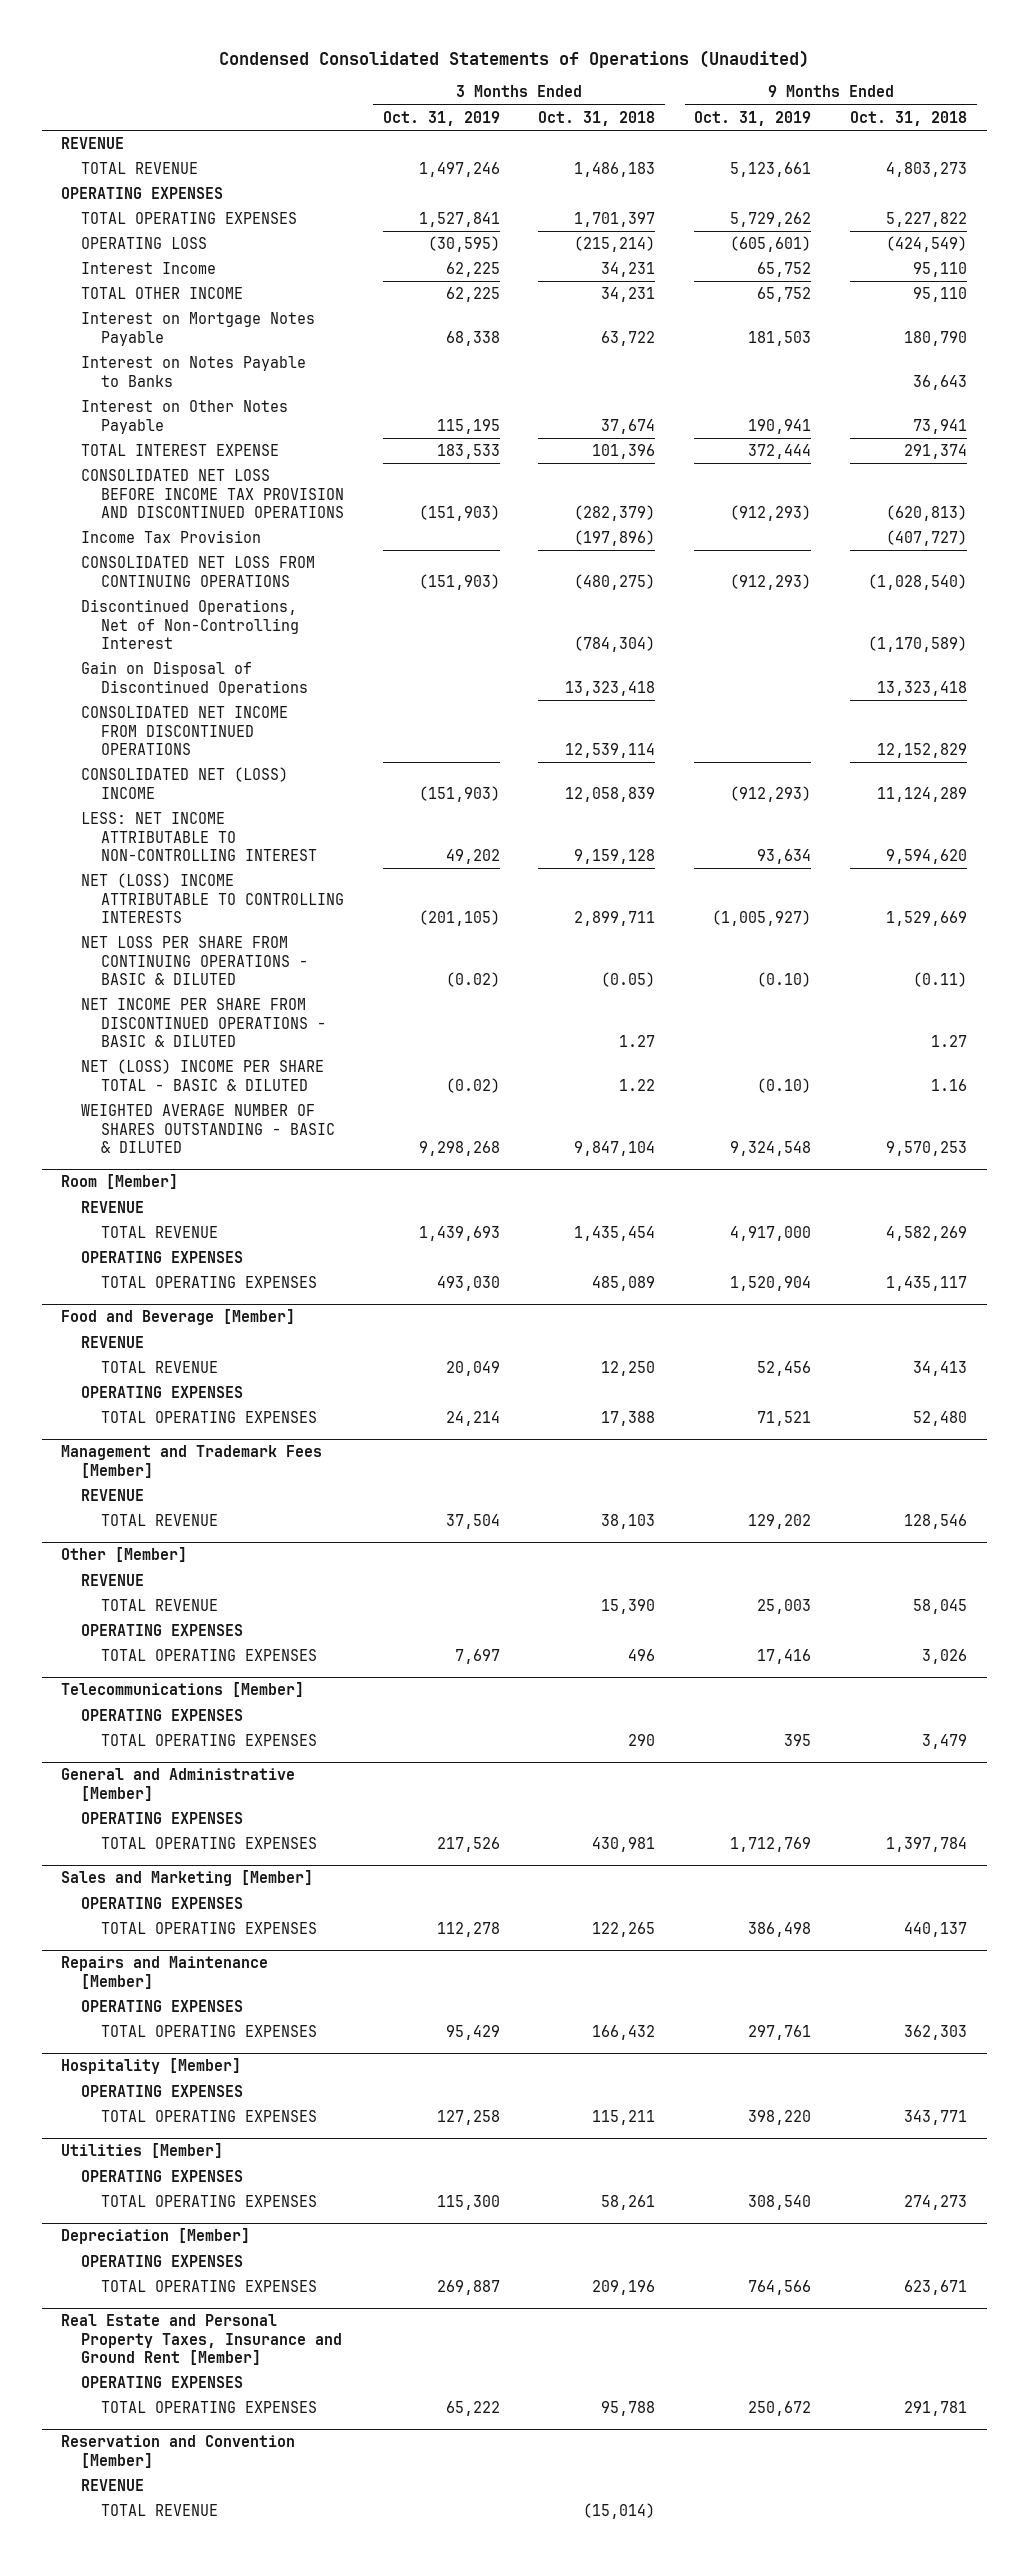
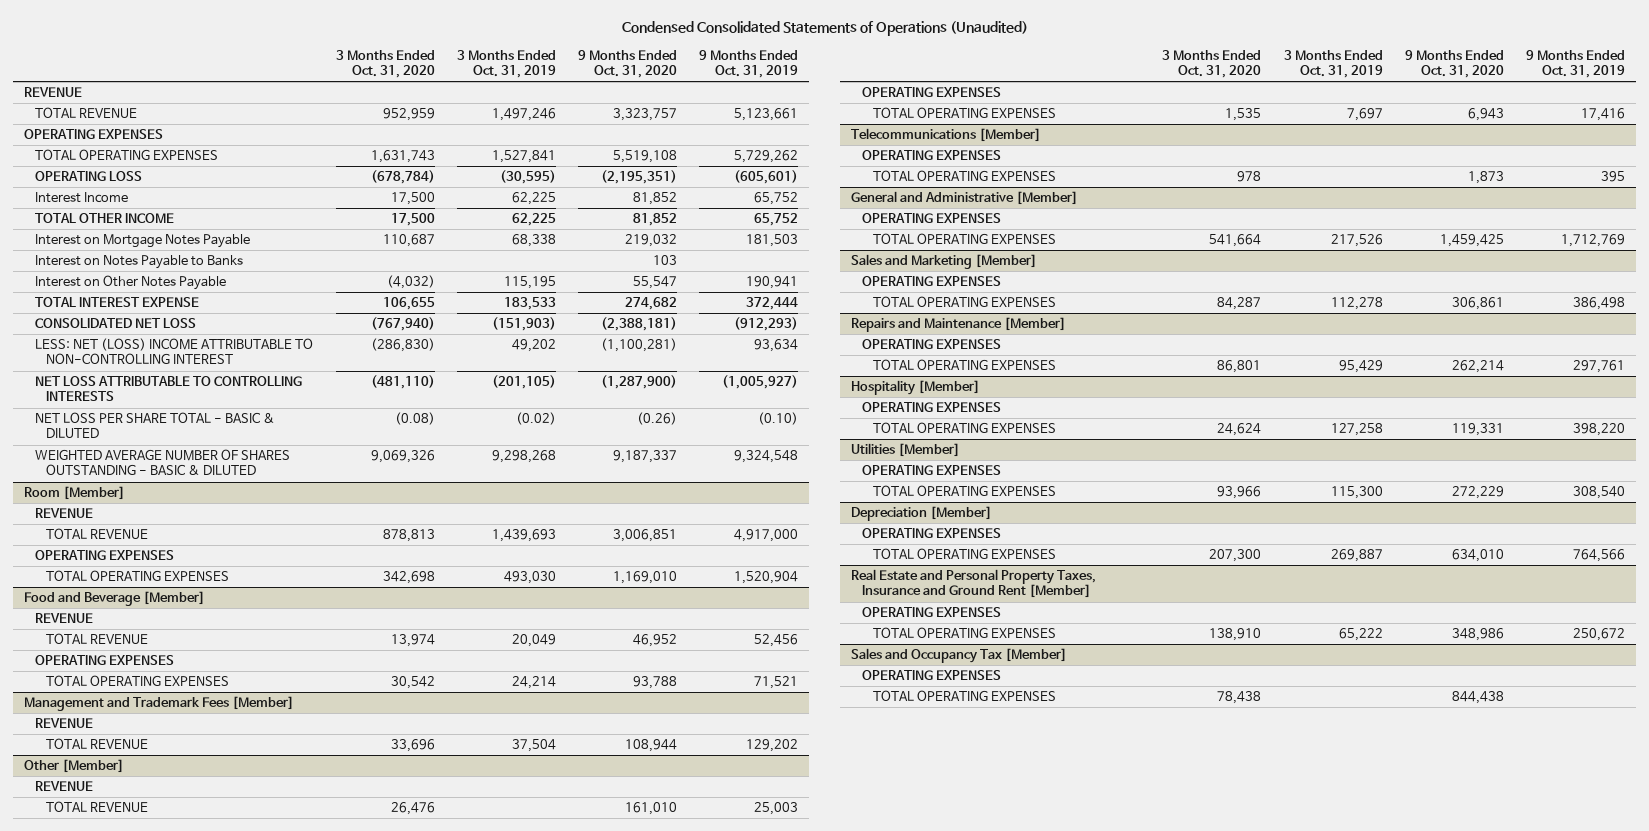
- | 3 Months Ended Oct. 31, 2019 | 3 Months Ended Oct. 31, 2018 | 9 Months Ended Oct. 31, 2019 | 9 Months Ended Oct. 31, 2018
+ | 3 Months Ended Oct. 31, 2020 | 3 Months Ended Oct. 31, 2019 | 9 Months Ended Oct. 31, 2020 | 9 Months Ended Oct. 31, 2019
- CONSOLIDATED NET LOSS BEFORE INCOME TAX PROVISION AND DISCONTINUED OPERATIONS | (151,903) | (282,379) | (912,293) | (620,813)
- Income Tax Provision | | (197,896) | | (407,727)
- CONSOLIDATED NET LOSS FROM CONTINUING OPERATIONS | (151,903) | (480,275) | (912,293) | (1,028,540)
- Discontinued Operations, Net of Non-Controlling Interest | | (784,304) | | (1,170,589)
- Gain on Disposal of Discontinued Operations | | 13,323,418 | | 13,323,418
- CONSOLIDATED NET INCOME FROM DISCONTINUED OPERATIONS | | 12,539,114 | | 12,152,829
- CONSOLIDATED NET (LOSS) INCOME | (151,903) | 12,058,839 | (912,293) | 11,124,289
- LESS: NET INCOME ATTRIBUTABLE TO NON-CONTROLLING INTEREST | 49,202 | 9,159,128 | 93,634 | 9,594,620
- NET (LOSS) INCOME ATTRIBUTABLE TO CONTROLLING INTERESTS | (201,105) | 2,899,711 | (1,005,927) | 1,529,669
- NET LOSS PER SHARE FROM CONTINUING OPERATIONS - BASIC & DILUTED | (0.02) | (0.05) | (0.10) | (0.11)
- NET INCOME PER SHARE FROM DISCONTINUED OPERATIONS - BASIC & DILUTED | | 1.27 | | 1.27
- NET (LOSS) INCOME PER SHARE TOTAL - BASIC & DILUTED | (0.02) | 1.22 | (0.10) | 1.16
+ CONSOLIDATED NET LOSS | (767,940) | (151,903) | (2,388,181) | (912,293)
+ LESS: NET (LOSS) INCOME ATTRIBUTABLE TO NON-CONTROLLING INTEREST | (286,830) | 49,202 | (1,100,281) | 93,634
+ NET LOSS ATTRIBUTABLE TO CONTROLLING INTERESTS | (481,110) | (201,105) | (1,287,900) | (1,005,927)
+ NET LOSS PER SHARE TOTAL - BASIC & DILUTED | (0.08) | (0.02) | (0.26) | (0.10)
- Reservation and Convention [Member]
- REVENUE
- TOTAL REVENUE | | (15,014) | |
+ Sales and Occupancy Tax [Member]
+ OPERATING EXPENSES
+ TOTAL OPERATING EXPENSES | 78,438 | | 844,438 |

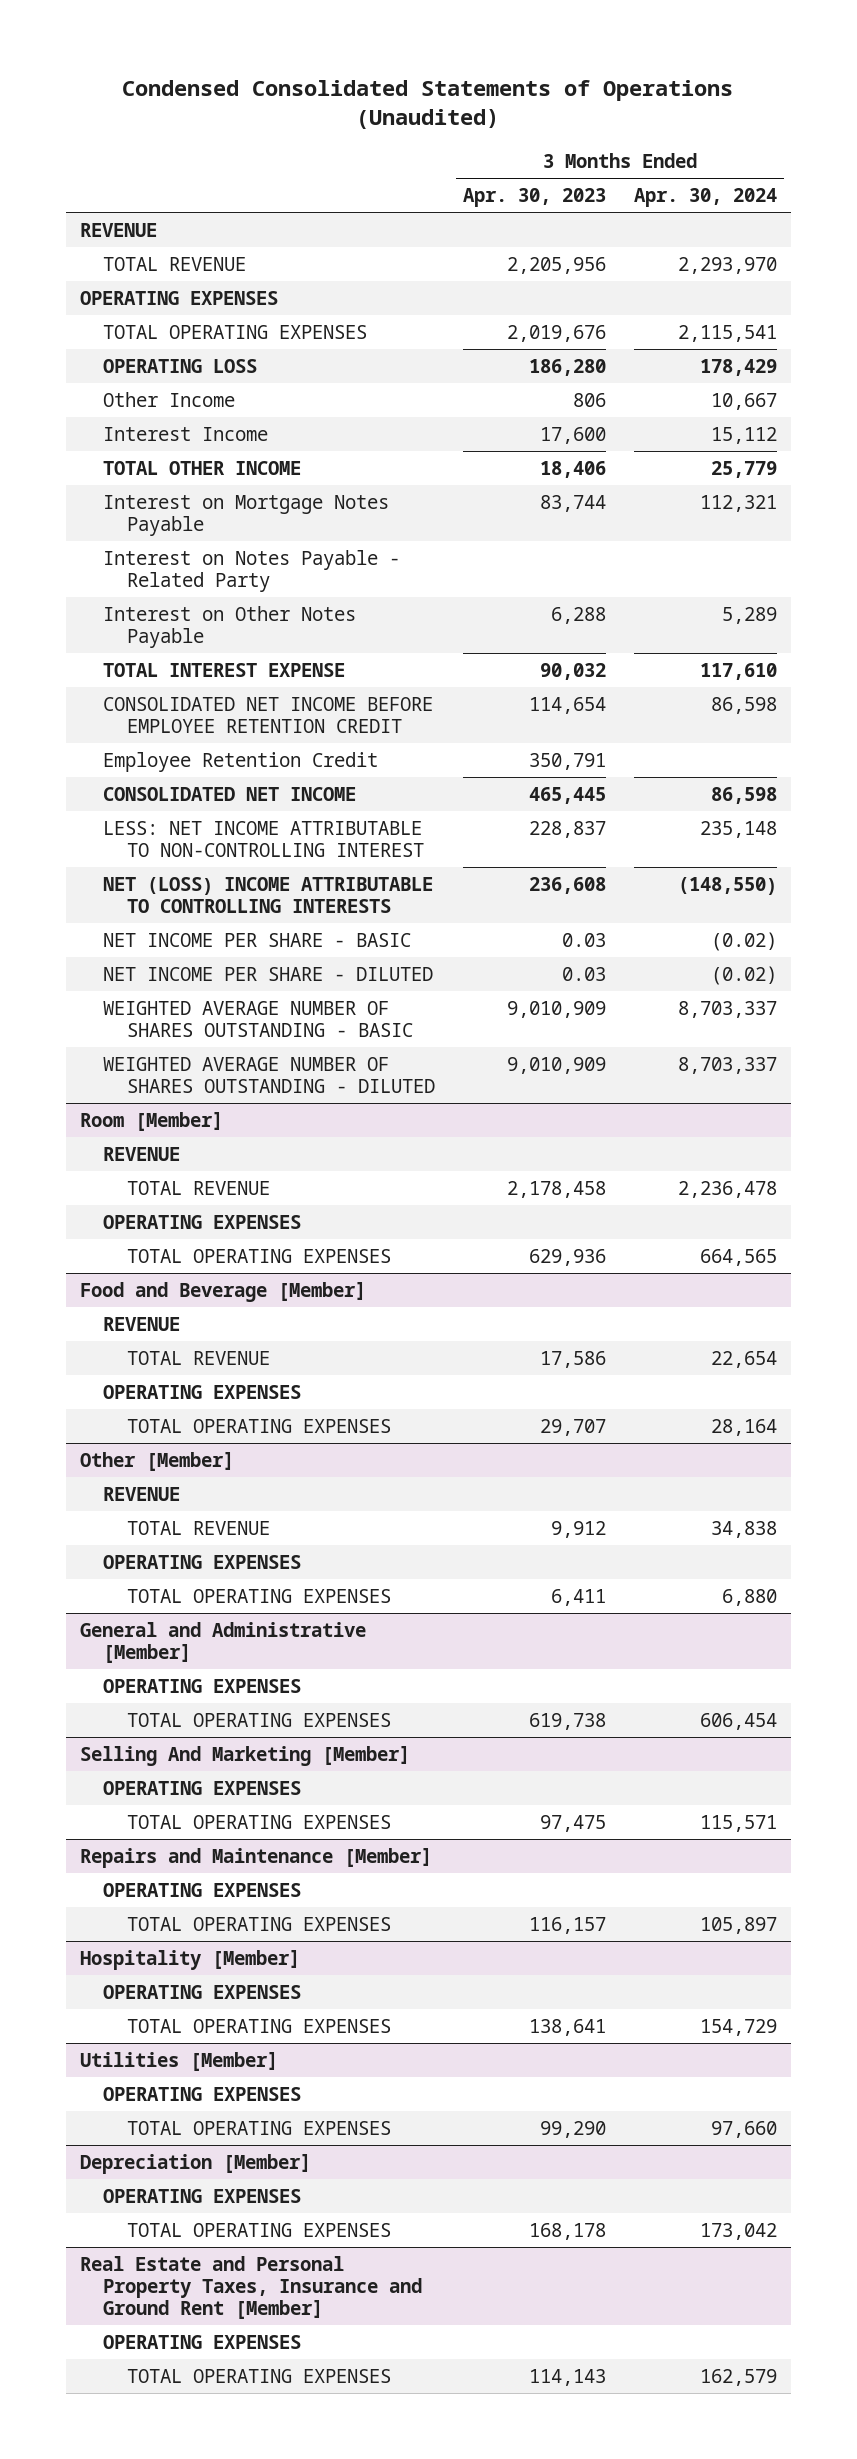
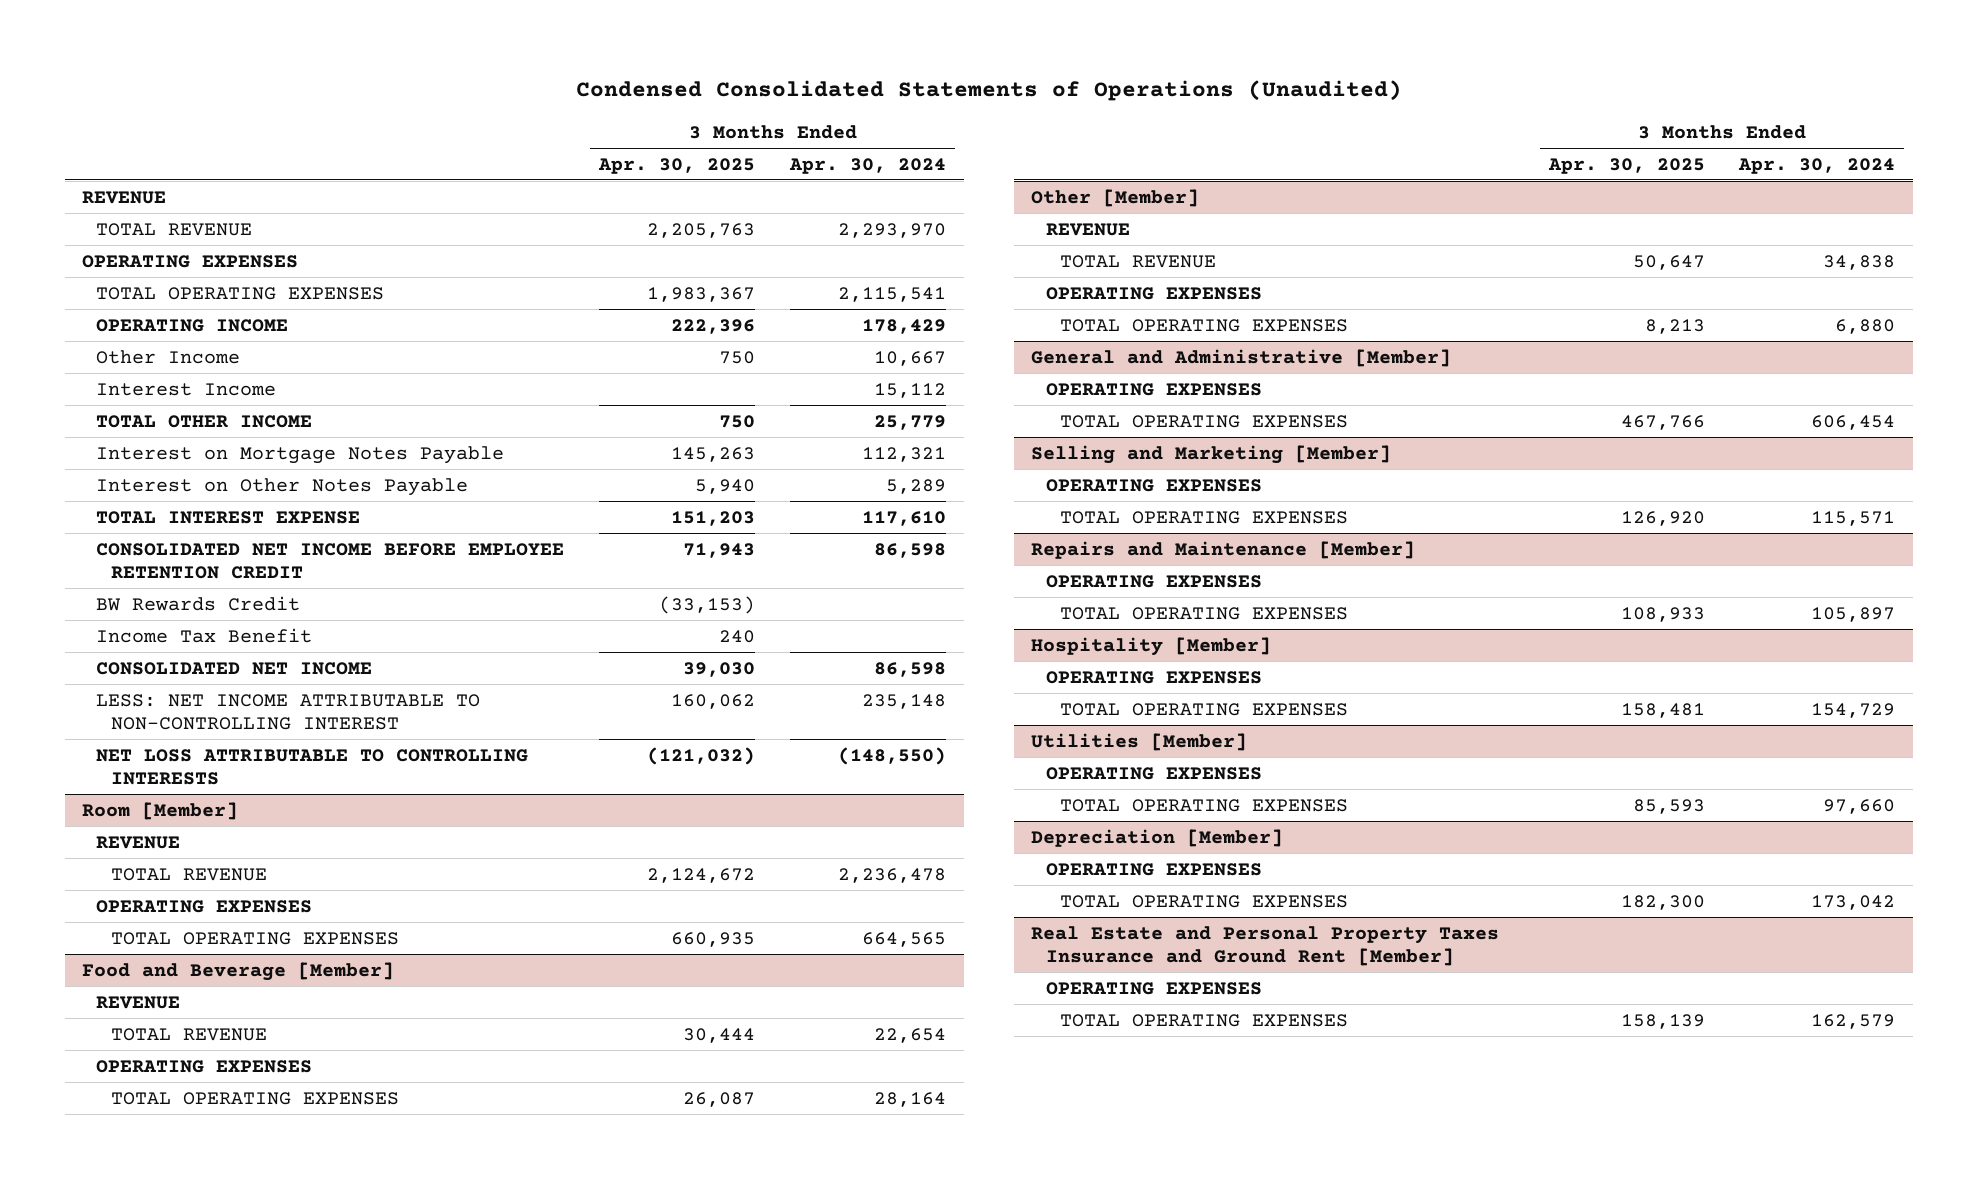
- | 3 Months Ended Apr. 30, 2023 | 3 Months Ended Apr. 30, 2024
+ | 3 Months Ended Apr. 30, 2025 | 3 Months Ended Apr. 30, 2024
- OPERATING LOSS | 186,280 | 178,429
+ OPERATING INCOME | 222,396 | 178,429
- Interest on Notes Payable - Related Party
- Employee Retention Credit | 350,791 |
+ BW Rewards Credit | (33,153) |
+ Income Tax Benefit | 240 |
- NET (LOSS) INCOME ATTRIBUTABLE TO CONTROLLING INTERESTS | 236,608 | (148,550)
- NET INCOME PER SHARE - BASIC | 0.03 | (0.02)
- NET INCOME PER SHARE - DILUTED | 0.03 | (0.02)
- WEIGHTED AVERAGE NUMBER OF SHARES OUTSTANDING - BASIC | 9,010,909 | 8,703,337
- WEIGHTED AVERAGE NUMBER OF SHARES OUTSTANDING - DILUTED | 9,010,909 | 8,703,337
+ NET LOSS ATTRIBUTABLE TO CONTROLLING INTERESTS | (121,032) | (148,550)
- Selling And Marketing [Member]
+ Selling and Marketing [Member]
- Real Estate and Personal Property Taxes, Insurance and Ground Rent [Member]
+ Real Estate and Personal Property Taxes Insurance and Ground Rent [Member]

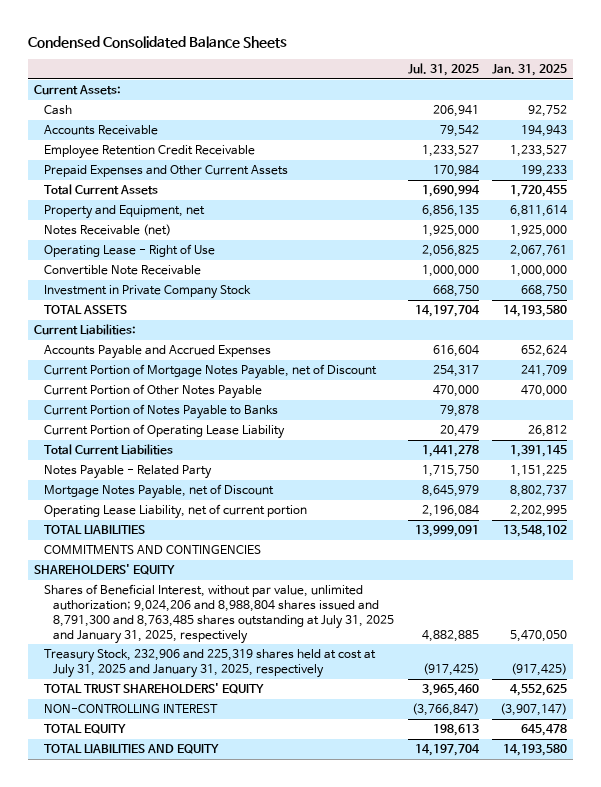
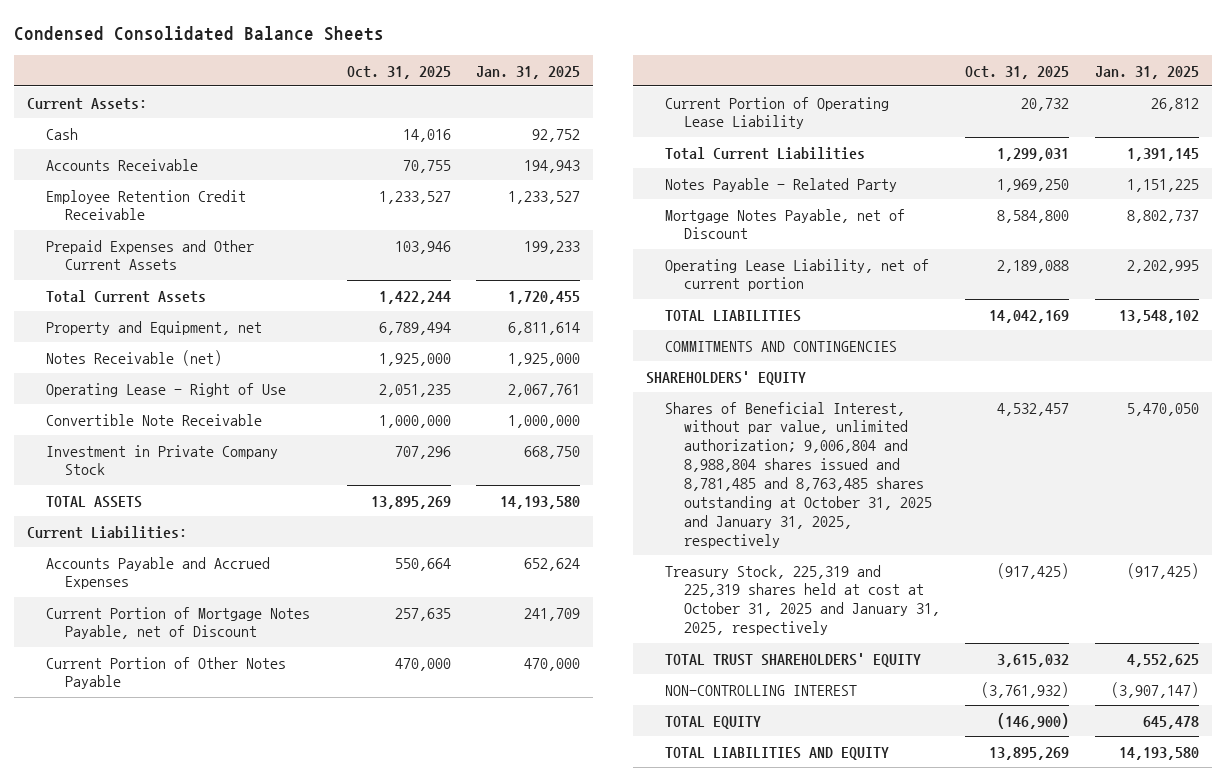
- | Jul. 31, 2025 | Jan. 31, 2025
+ | Oct. 31, 2025 | Jan. 31, 2025
- Current Portion of Notes Payable to Banks | 79,878 |
- Shares of Beneficial Interest, without par value, unlimited authorization; 9,024,206 and 8,988,804 shares issued and 8,791,300 and 8,763,485 shares outstanding at July 31, 2025 and January 31, 2025, respectively | 4,882,885 | 5,470,050
- Treasury Stock, 232,906 and 225,319 shares held at cost at July 31, 2025 and January 31, 2025, respectively | (917,425) | (917,425)
+ Shares of Beneficial Interest, without par value, unlimited authorization; 9,006,804 and 8,988,804 shares issued and 8,781,485 and 8,763,485 shares outstanding at October 31, 2025 and January 31, 2025, respectively | 4,532,457 | 5,470,050
+ Treasury Stock, 225,319 and 225,319 shares held at cost at October 31, 2025 and January 31, 2025, respectively | (917,425) | (917,425)

